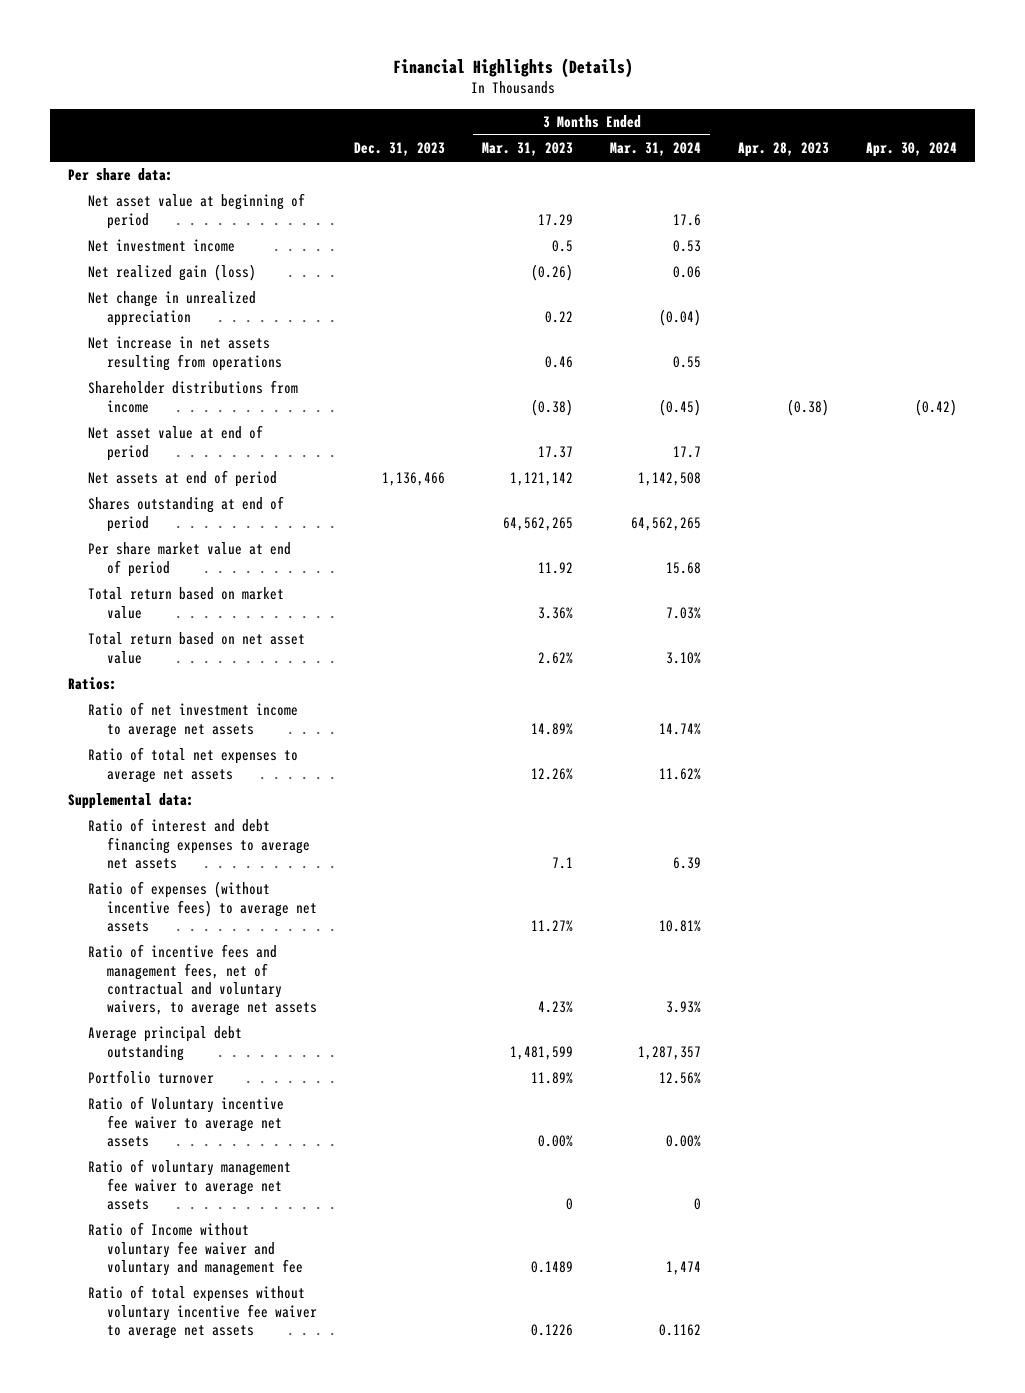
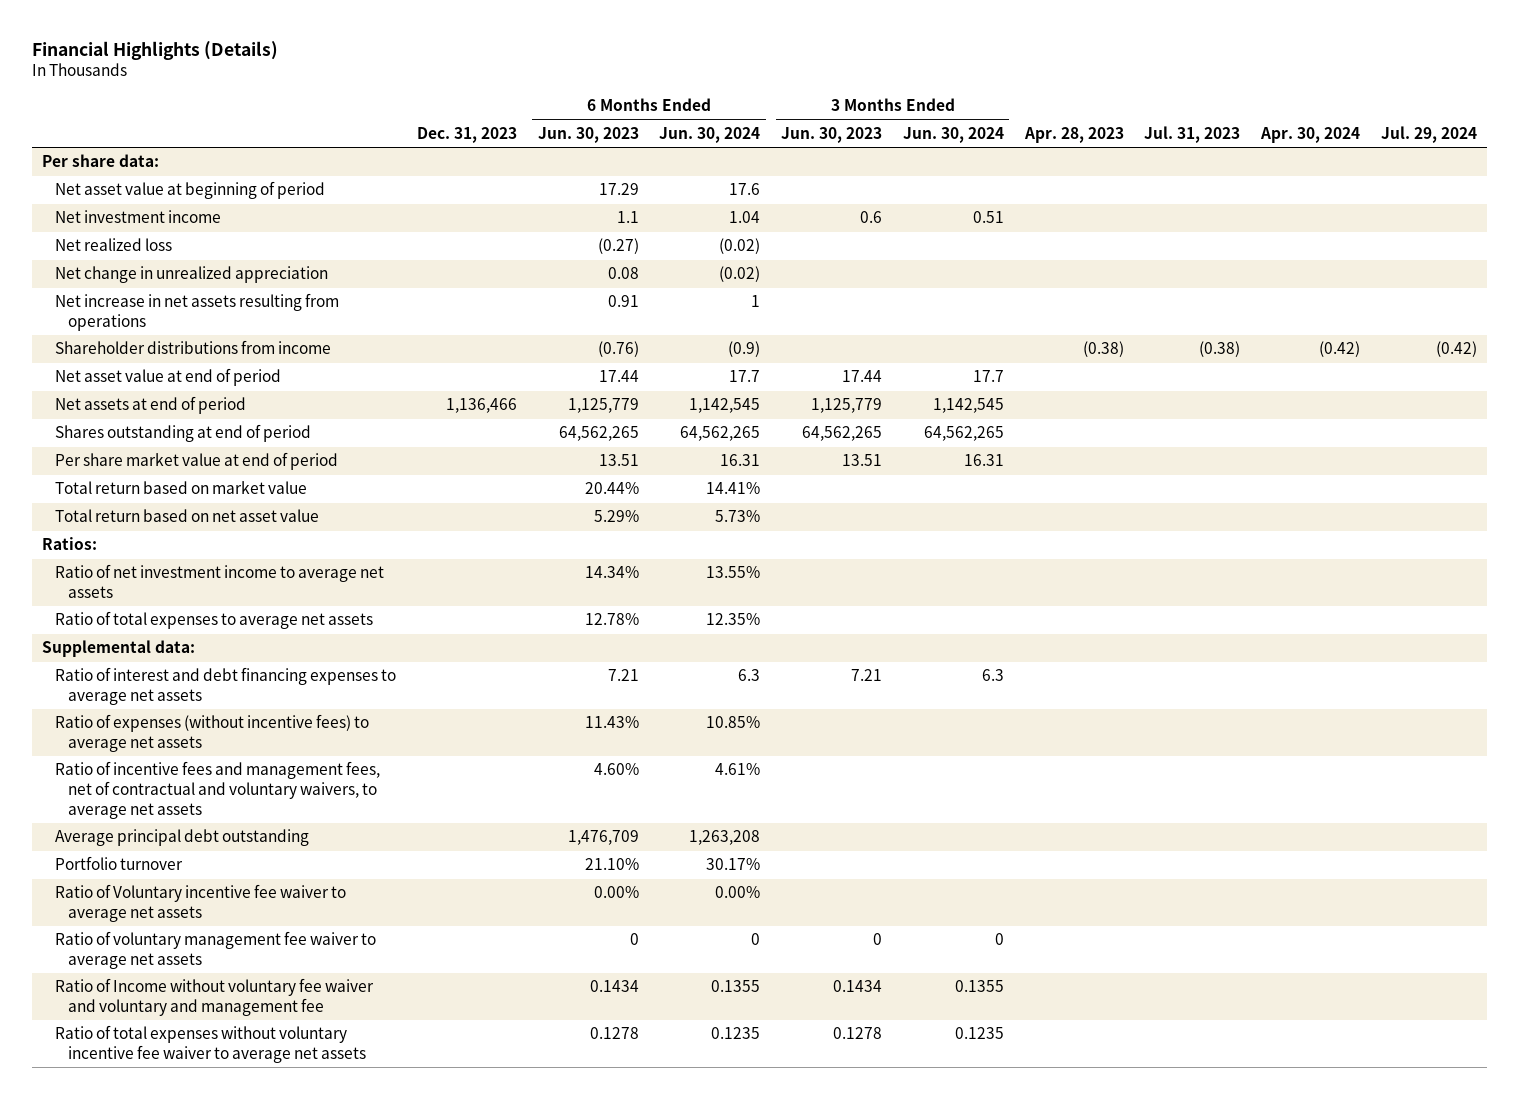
- | Dec. 31, 2023 | 3 Months Ended Mar. 31, 2023 | 3 Months Ended Mar. 31, 2024 | Apr. 28, 2023 | Apr. 30, 2024
+ | Dec. 31, 2023 | 6 Months Ended Jun. 30, 2023 | 6 Months Ended Jun. 30, 2024 | 3 Months Ended Jun. 30, 2023 | 3 Months Ended Jun. 30, 2024 | Apr. 28, 2023 | Jul. 31, 2023 | Apr. 30, 2024 | Jul. 29, 2024
- Net realized gain (loss) | | (0.26) | 0.06 | |
+ Net realized loss | | (0.27) | (0.02) | | | | | |
- Ratio of total net expenses to average net assets | | 12.26% | 11.62% | |
+ Ratio of total expenses to average net assets | | 12.78% | 12.35% | | | | | |

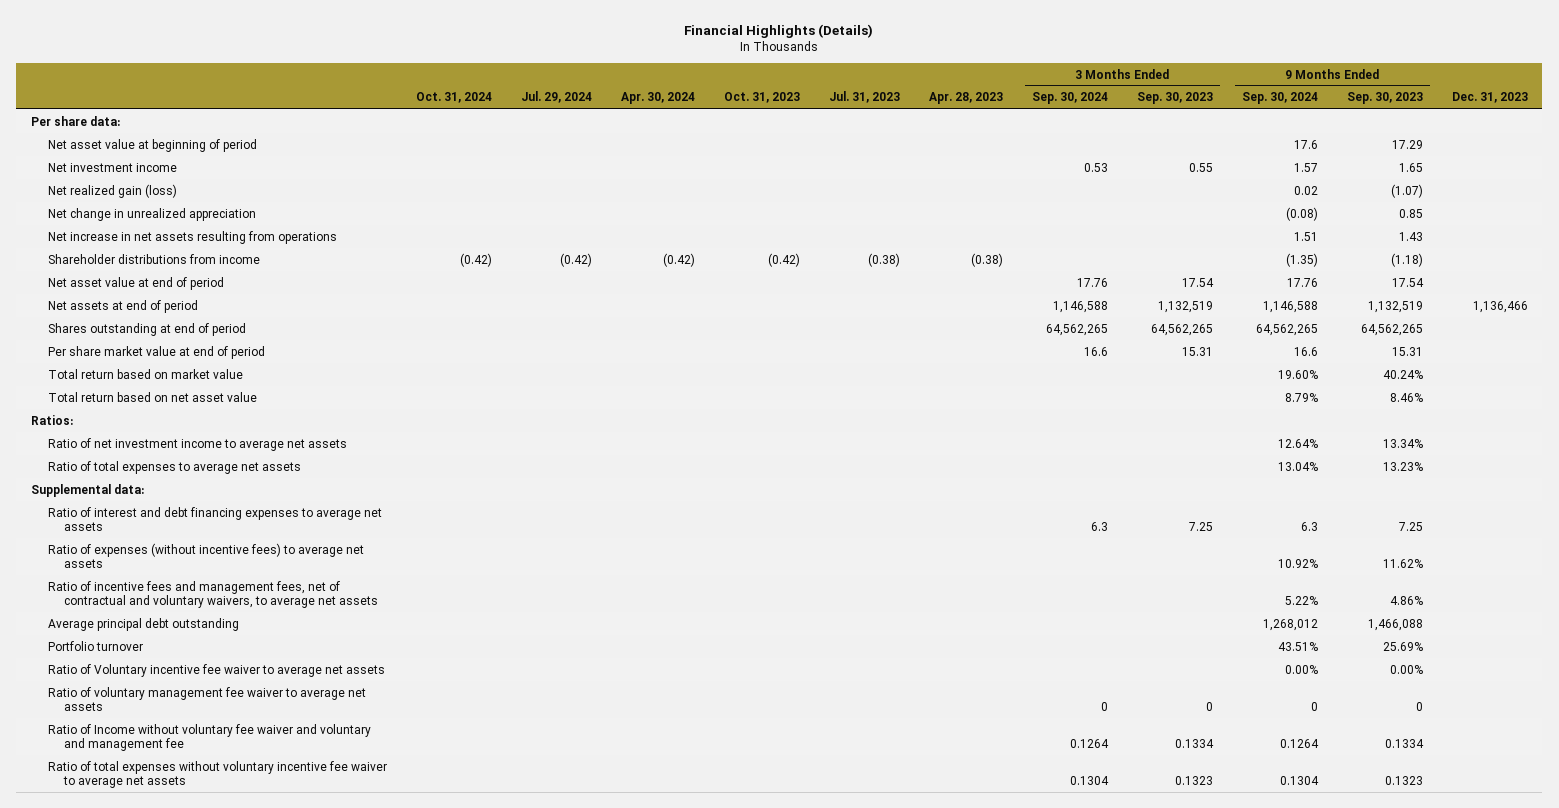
- | Dec. 31, 2023 | 6 Months Ended Jun. 30, 2023 | 6 Months Ended Jun. 30, 2024 | 3 Months Ended Jun. 30, 2023 | 3 Months Ended Jun. 30, 2024 | Apr. 28, 2023 | Jul. 31, 2023 | Apr. 30, 2024 | Jul. 29, 2024
+ | Oct. 31, 2024 | Jul. 29, 2024 | Apr. 30, 2024 | Oct. 31, 2023 | Jul. 31, 2023 | Apr. 28, 2023 | 3 Months Ended Sep. 30, 2024 | 3 Months Ended Sep. 30, 2023 | 9 Months Ended Sep. 30, 2024 | 9 Months Ended Sep. 30, 2023 | Dec. 31, 2023
- Net realized loss | | (0.27) | (0.02) | | | | | |
+ Net realized gain (loss) | | | | | | | | | 0.02 | (1.07) |

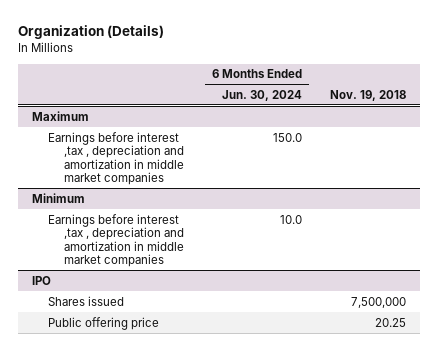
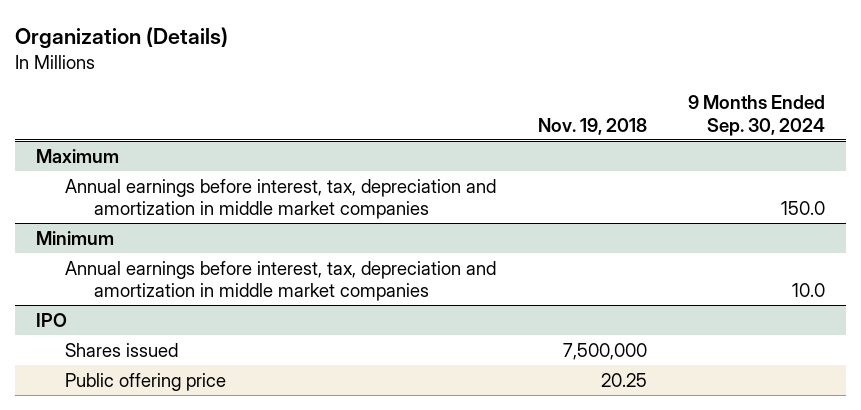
- | 6 Months Ended Jun. 30, 2024 | Nov. 19, 2018
+ | Nov. 19, 2018 | 9 Months Ended Sep. 30, 2024
@ Maximum
- Earnings before interest ,tax , depreciation and amortization in middle market companies | 150.0 |
+ Annual earnings before interest, tax, depreciation and amortization in middle market companies | | 150.0
@ Minimum
- Earnings before interest ,tax , depreciation and amortization in middle market companies | 10.0 |
+ Annual earnings before interest, tax, depreciation and amortization in middle market companies | | 10.0

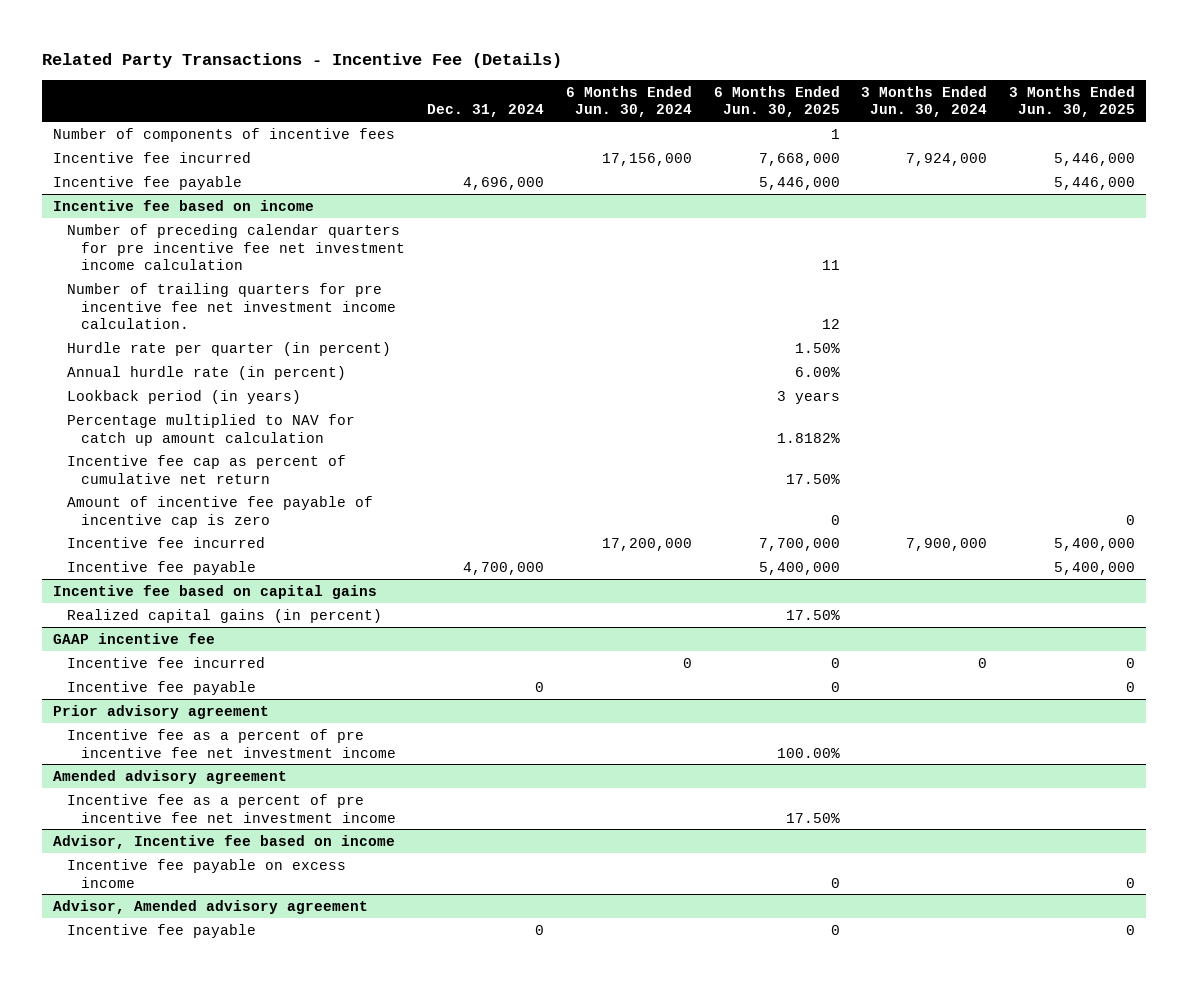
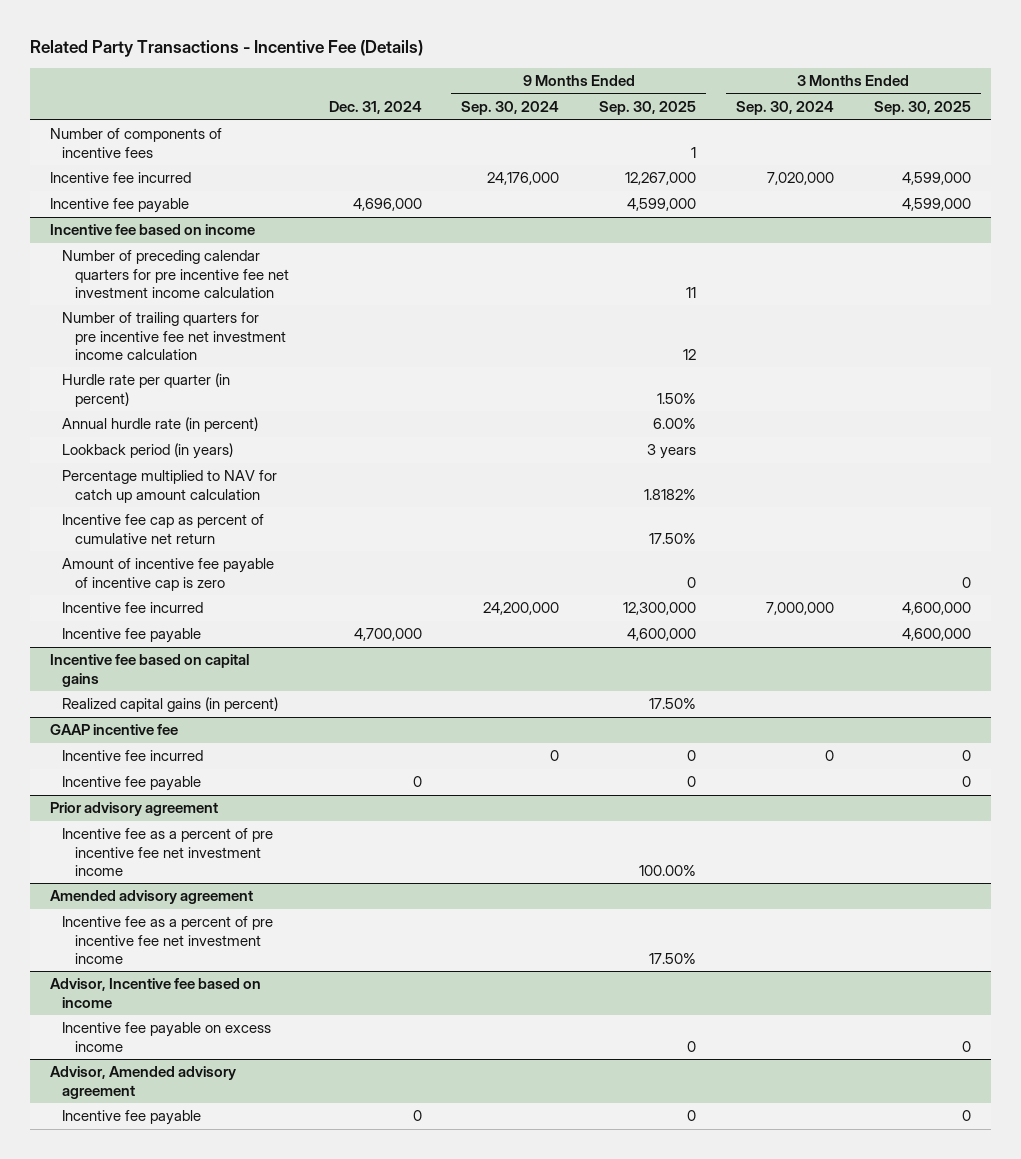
- | Dec. 31, 2024 | 6 Months Ended Jun. 30, 2024 | 6 Months Ended Jun. 30, 2025 | 3 Months Ended Jun. 30, 2024 | 3 Months Ended Jun. 30, 2025
+ | Dec. 31, 2024 | 9 Months Ended Sep. 30, 2024 | 9 Months Ended Sep. 30, 2025 | 3 Months Ended Sep. 30, 2024 | 3 Months Ended Sep. 30, 2025
@ Incentive fee based on income
- Number of trailing quarters for pre incentive fee net investment income calculation. | | | 12 | |
+ Number of trailing quarters for pre incentive fee net investment income calculation | | | 12 | |

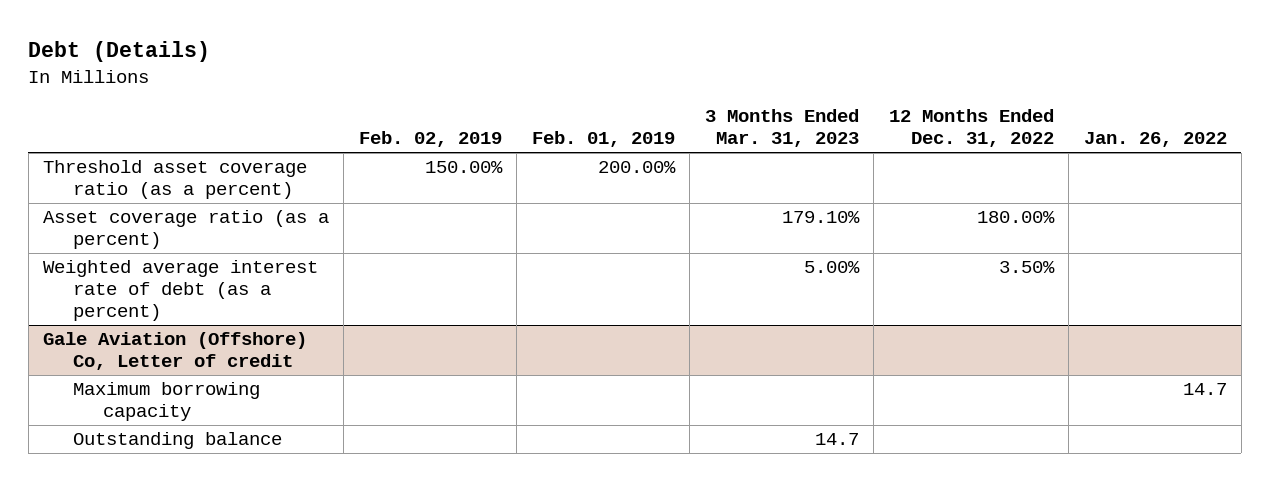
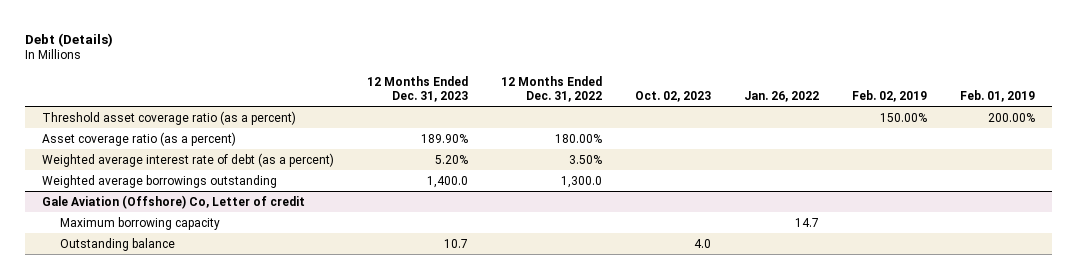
- | Feb. 02, 2019 | Feb. 01, 2019 | 3 Months Ended Mar. 31, 2023 | 12 Months Ended Dec. 31, 2022 | Jan. 26, 2022
+ | 12 Months Ended Dec. 31, 2023 | 12 Months Ended Dec. 31, 2022 | Oct. 02, 2023 | Jan. 26, 2022 | Feb. 02, 2019 | Feb. 01, 2019
+ Weighted average borrowings outstanding | 1,400.0 | 1,300.0 | | | |

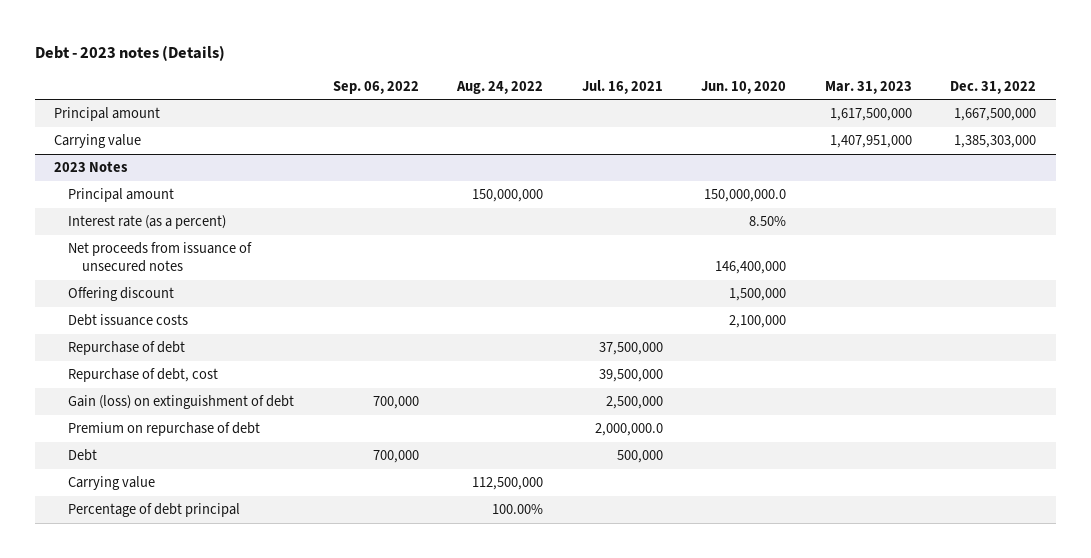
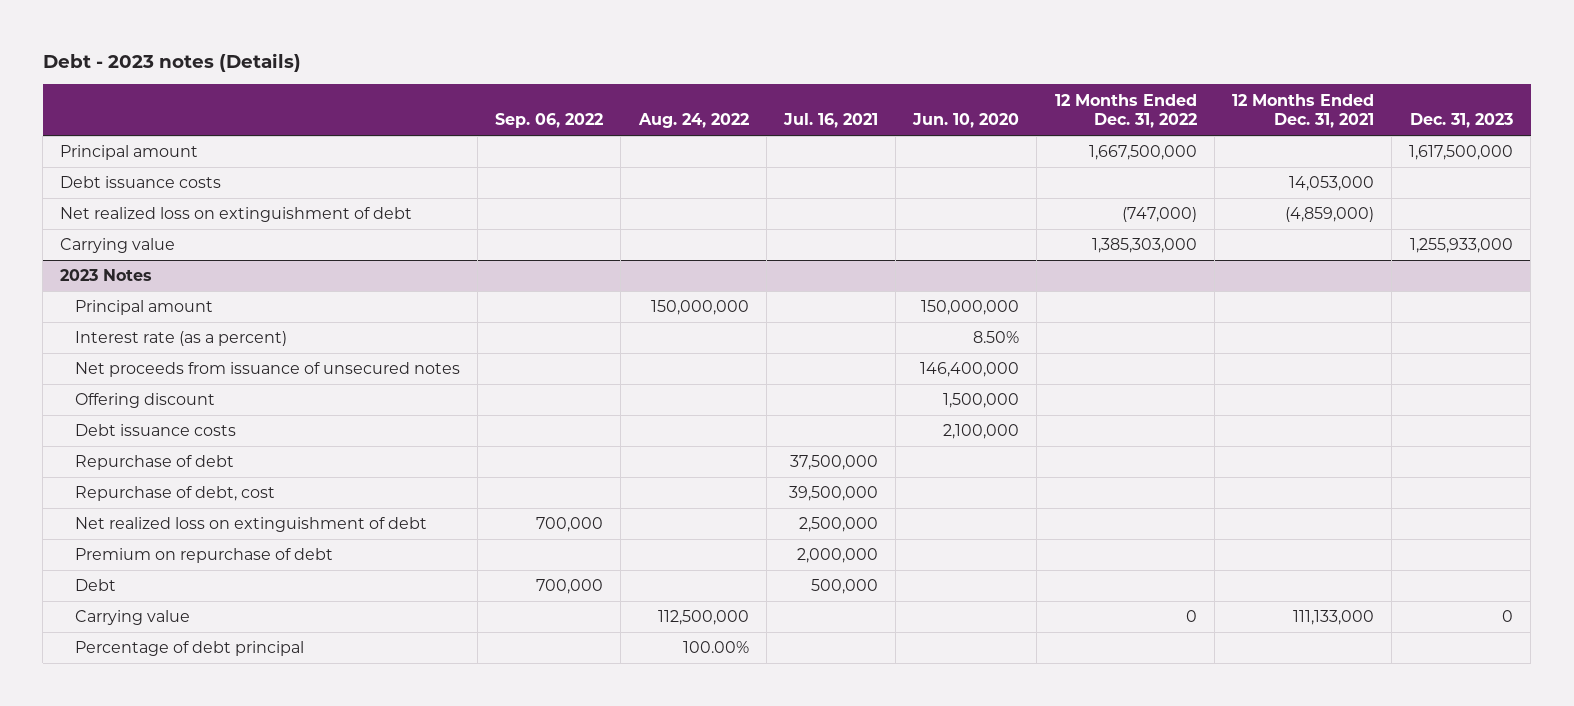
- | Sep. 06, 2022 | Aug. 24, 2022 | Jul. 16, 2021 | Jun. 10, 2020 | Mar. 31, 2023 | Dec. 31, 2022
+ | Sep. 06, 2022 | Aug. 24, 2022 | Jul. 16, 2021 | Jun. 10, 2020 | 12 Months Ended Dec. 31, 2022 | 12 Months Ended Dec. 31, 2021 | Dec. 31, 2023
+ Debt issuance costs | | | | | | 14,053,000 |
+ Net realized loss on extinguishment of debt | | | | | (747,000) | (4,859,000) |
@ 2023 Notes
- Principal amount | | 150,000,000 | | 150,000,000.0 | |
+ Principal amount | | 150,000,000 | | 150,000,000 | | |
- Gain (loss) on extinguishment of debt | 700,000 | | 2,500,000 | | |
- Premium on repurchase of debt | | | 2,000,000.0 | | |
+ Net realized loss on extinguishment of debt | 700,000 | | 2,500,000 | | | |
+ Premium on repurchase of debt | | | 2,000,000 | | | |

